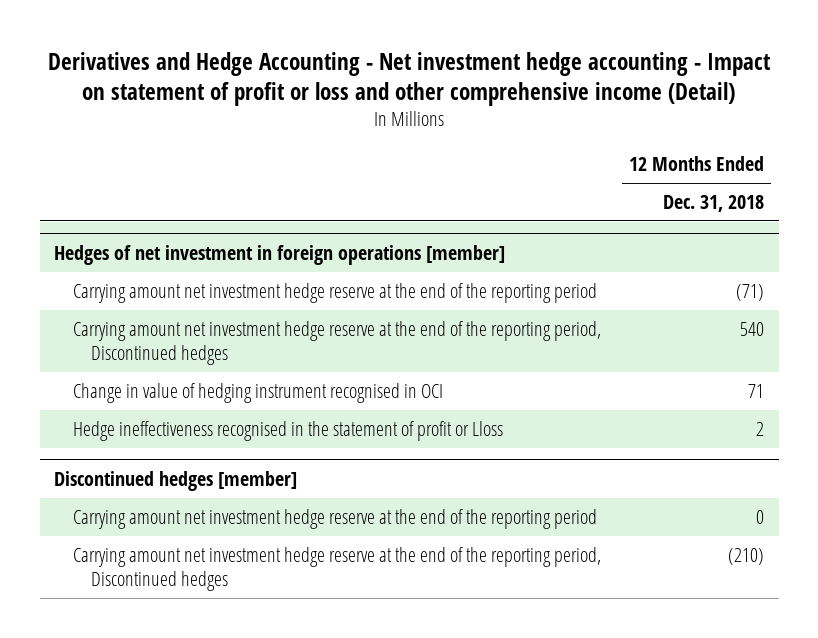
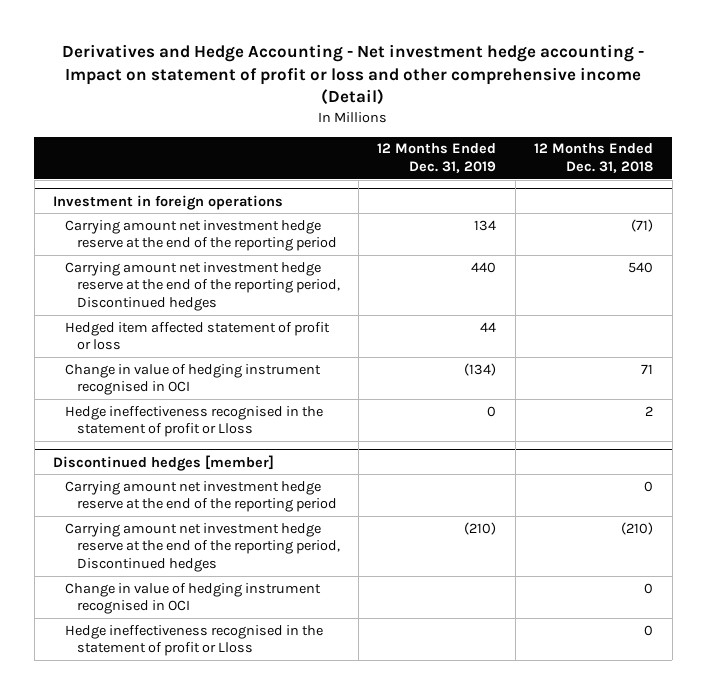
- | 12 Months Ended Dec. 31, 2018
+ | 12 Months Ended Dec. 31, 2019 | 12 Months Ended Dec. 31, 2018
- Hedges of net investment in foreign operations [member]
+ Investment in foreign operations
+ Hedged item affected statement of profit or loss | 44 |
@ Discontinued hedges [member]
+ Change in value of hedging instrument recognised in OCI | | 0
+ Hedge ineffectiveness recognised in the statement of profit or Lloss | | 0

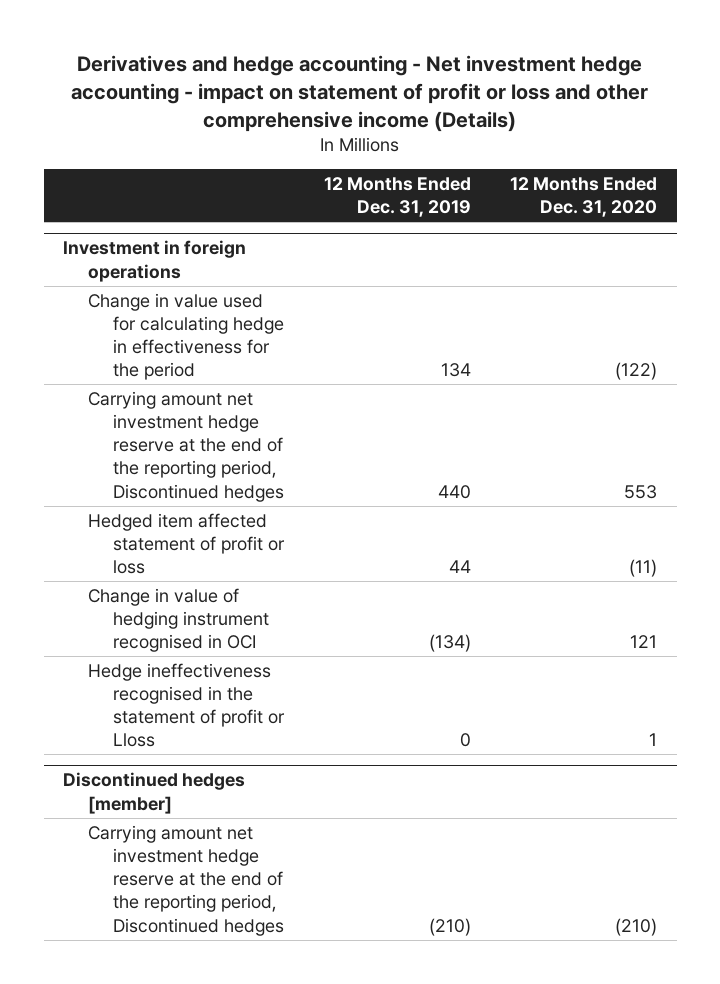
- Derivatives and Hedge Accounting - Net investment hedge accounting - Impact on statement of profit or loss and other comprehensive income (Detail)
+ Derivatives and hedge accounting - Net investment hedge accounting - impact on statement of profit or loss and other comprehensive income (Details)
- | 12 Months Ended Dec. 31, 2019 | 12 Months Ended Dec. 31, 2018
+ | 12 Months Ended Dec. 31, 2019 | 12 Months Ended Dec. 31, 2020
@ Investment in foreign operations
- Carrying amount net investment hedge reserve at the end of the reporting period | 134 | (71)
+ Change in value used for calculating hedge in effectiveness for the period | 134 | (122)
@ Discontinued hedges [member]
- Carrying amount net investment hedge reserve at the end of the reporting period | | 0
- Change in value of hedging instrument recognised in OCI | | 0
- Hedge ineffectiveness recognised in the statement of profit or Lloss | | 0

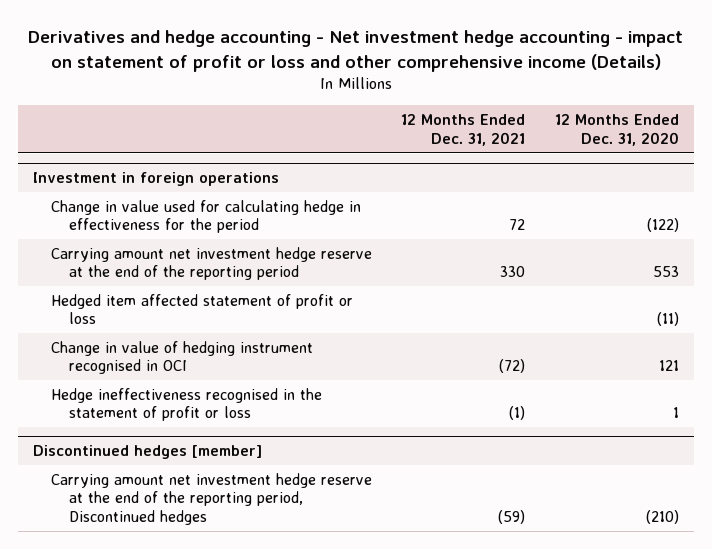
- | 12 Months Ended Dec. 31, 2019 | 12 Months Ended Dec. 31, 2020
+ | 12 Months Ended Dec. 31, 2021 | 12 Months Ended Dec. 31, 2020
@ Investment in foreign operations
- Carrying amount net investment hedge reserve at the end of the reporting period, Discontinued hedges | 440 | 553
+ Carrying amount net investment hedge reserve at the end of the reporting period | 330 | 553
- Hedge ineffectiveness recognised in the statement of profit or Lloss | 0 | 1
+ Hedge ineffectiveness recognised in the statement of profit or loss | (1) | 1

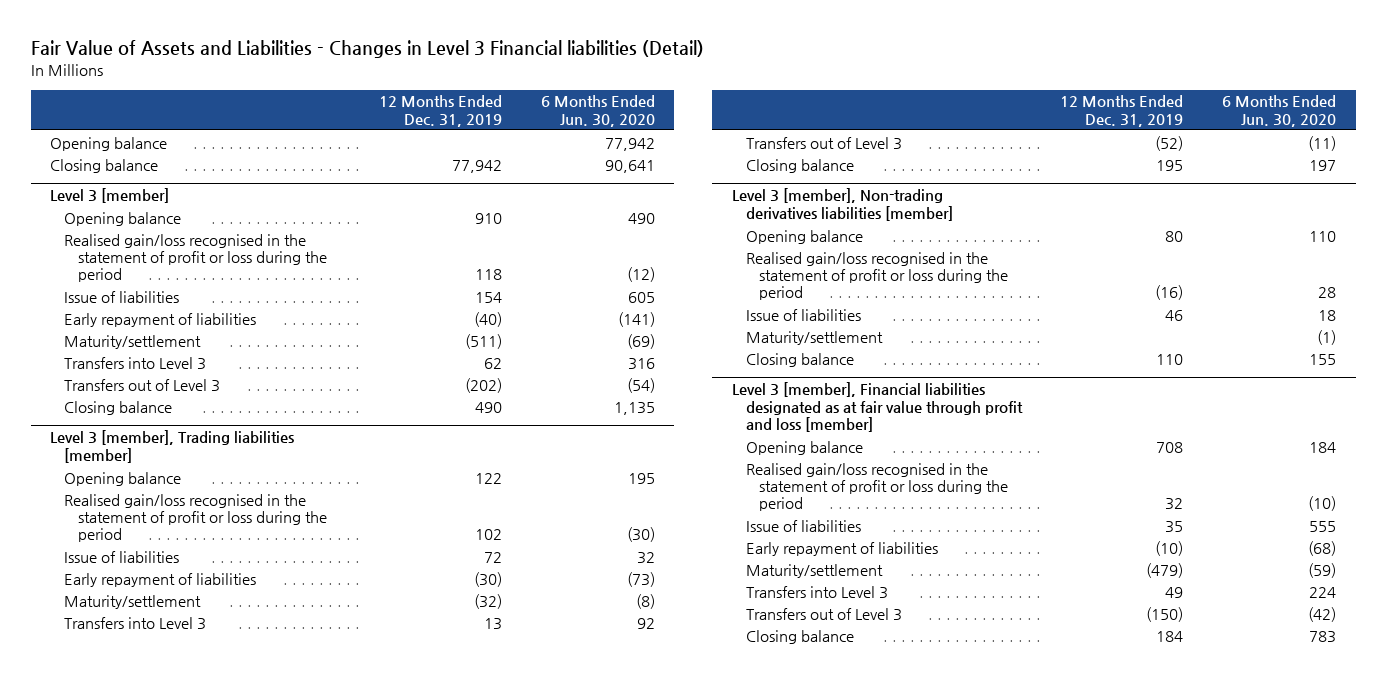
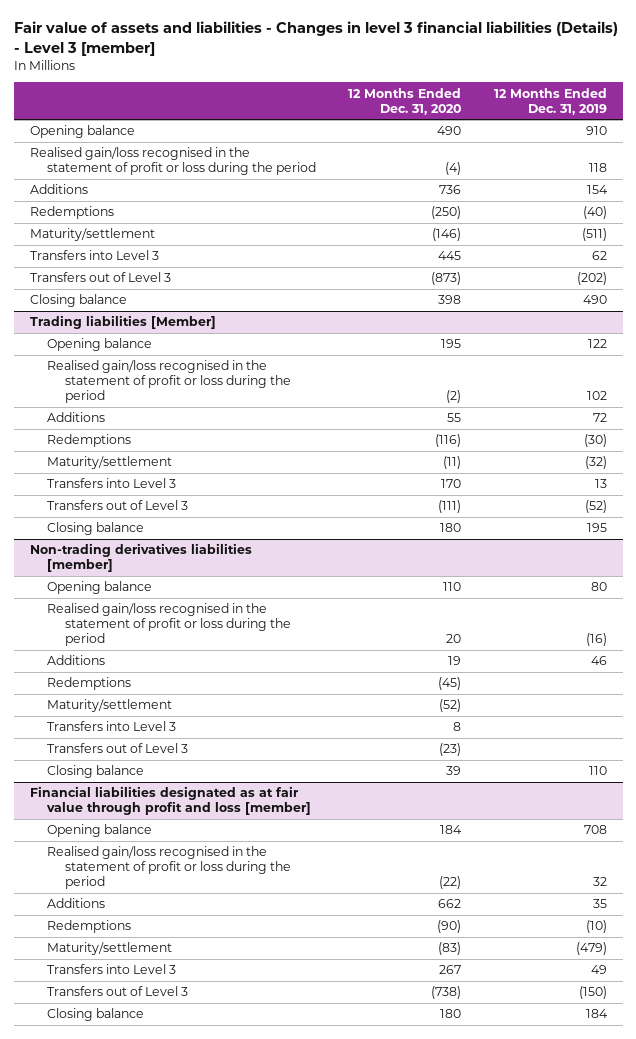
- Fair Value of Assets and Liabilities - Changes in Level 3 Financial liabilities (Detail)
+ Fair value of assets and liabilities - Changes in level 3 financial liabilities (Details) - Level 3 [member]
- | 12 Months Ended Dec. 31, 2019 | 6 Months Ended Jun. 30, 2020
+ | 12 Months Ended Dec. 31, 2020 | 12 Months Ended Dec. 31, 2019
- Opening balance | | 77,942
- Closing balance | 77,942 | 90,641
- Level 3 [member]
- Issue of liabilities | 154 | 605
- Early repayment of liabilities | (40) | (141)
+ Additions | 736 | 154
+ Redemptions | (250) | (40)
- Level 3 [member], Trading liabilities [member]
+ Trading liabilities [Member]
- Issue of liabilities | 72 | 32
- Early repayment of liabilities | (30) | (73)
+ Additions | 55 | 72
+ Redemptions | (116) | (30)
- Level 3 [member], Non-trading derivatives liabilities [member]
+ Non-trading derivatives liabilities [member]
- Issue of liabilities | 46 | 18
+ Additions | 19 | 46
+ Redemptions | (45) |
+ Transfers into Level 3 | 8 |
+ Transfers out of Level 3 | (23) |
- Level 3 [member], Financial liabilities designated as at fair value through profit and loss [member]
+ Financial liabilities designated as at fair value through profit and loss [member]
- Issue of liabilities | 35 | 555
- Early repayment of liabilities | (10) | (68)
+ Additions | 662 | 35
+ Redemptions | (90) | (10)

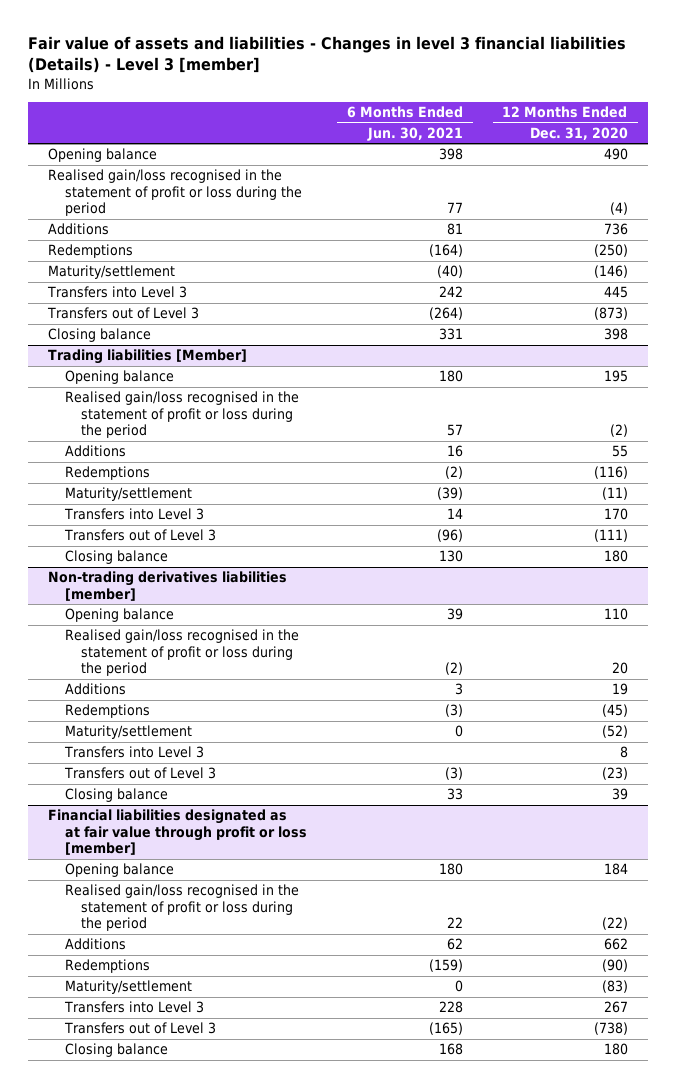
- | 12 Months Ended Dec. 31, 2020 | 12 Months Ended Dec. 31, 2019
+ | 6 Months Ended Jun. 30, 2021 | 12 Months Ended Dec. 31, 2020
- Financial liabilities designated as at fair value through profit and loss [member]
+ Financial liabilities designated as at fair value through profit or loss [member]

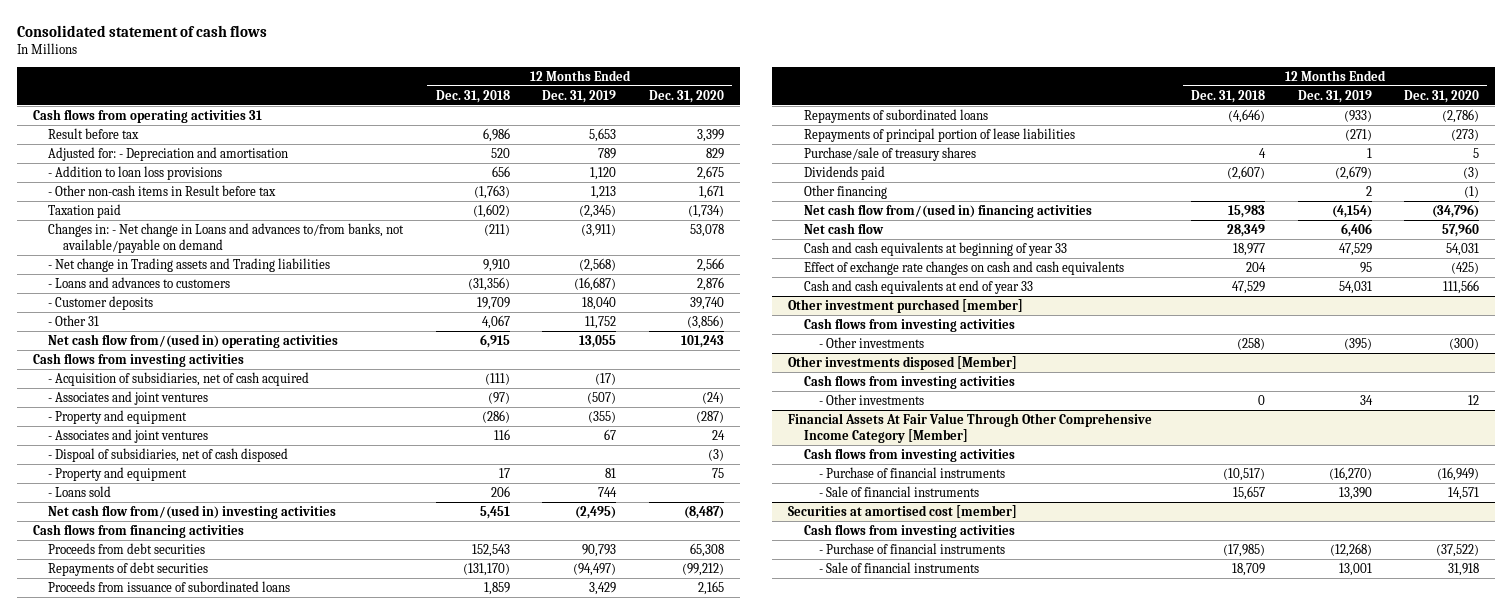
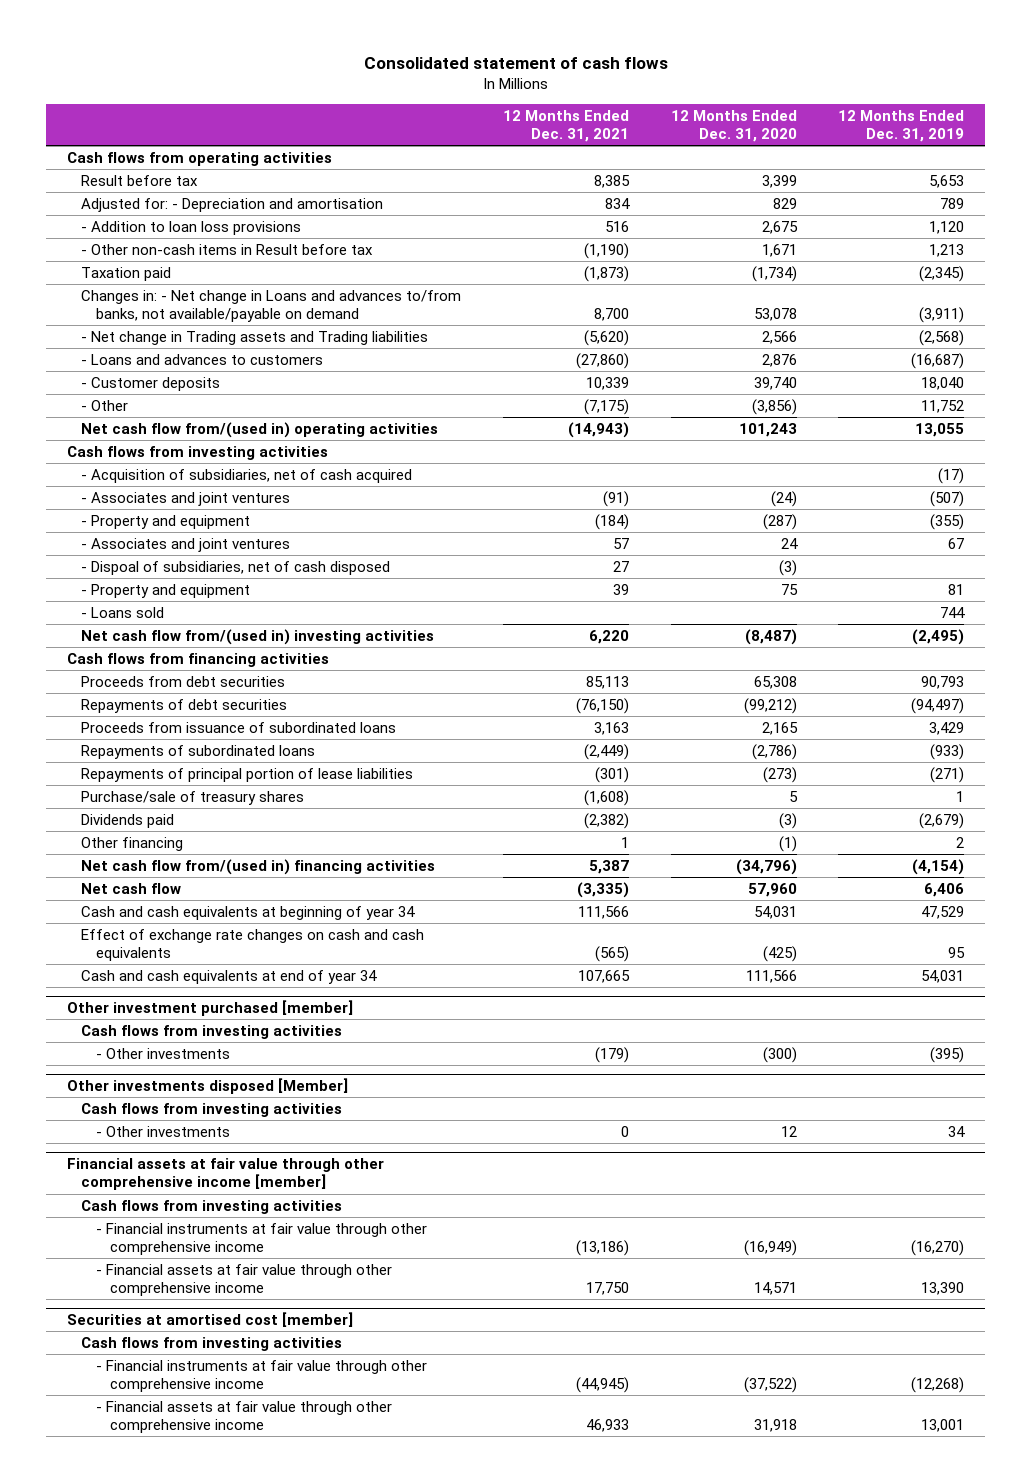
- | 12 Months Ended Dec. 31, 2018 | 12 Months Ended Dec. 31, 2019 | 12 Months Ended Dec. 31, 2020
+ | 12 Months Ended Dec. 31, 2021 | 12 Months Ended Dec. 31, 2020 | 12 Months Ended Dec. 31, 2019
- Cash flows from operating activities 31
+ Cash flows from operating activities
- - Other 31 | 4,067 | 11,752 | (3,856)
+ - Other | (7,175) | (3,856) | 11,752
- Cash and cash equivalents at beginning of year 33 | 18,977 | 47,529 | 54,031
+ Cash and cash equivalents at beginning of year 34 | 111,566 | 54,031 | 47,529
- Cash and cash equivalents at end of year 33 | 47,529 | 54,031 | 111,566
+ Cash and cash equivalents at end of year 34 | 107,665 | 111,566 | 54,031
- Financial Assets At Fair Value Through Other Comprehensive Income Category [Member]
+ Financial assets at fair value through other comprehensive income [member]
- - Purchase of financial instruments | (10,517) | (16,270) | (16,949)
- - Sale of financial instruments | 15,657 | 13,390 | 14,571
+ - Financial instruments at fair value through other comprehensive income | (13,186) | (16,949) | (16,270)
+ - Financial assets at fair value through other comprehensive income | 17,750 | 14,571 | 13,390
@ Securities at amortised cost [member]
- - Purchase of financial instruments | (17,985) | (12,268) | (37,522)
- - Sale of financial instruments | 18,709 | 13,001 | 31,918
+ - Financial instruments at fair value through other comprehensive income | (44,945) | (37,522) | (12,268)
+ - Financial assets at fair value through other comprehensive income | 46,933 | 31,918 | 13,001

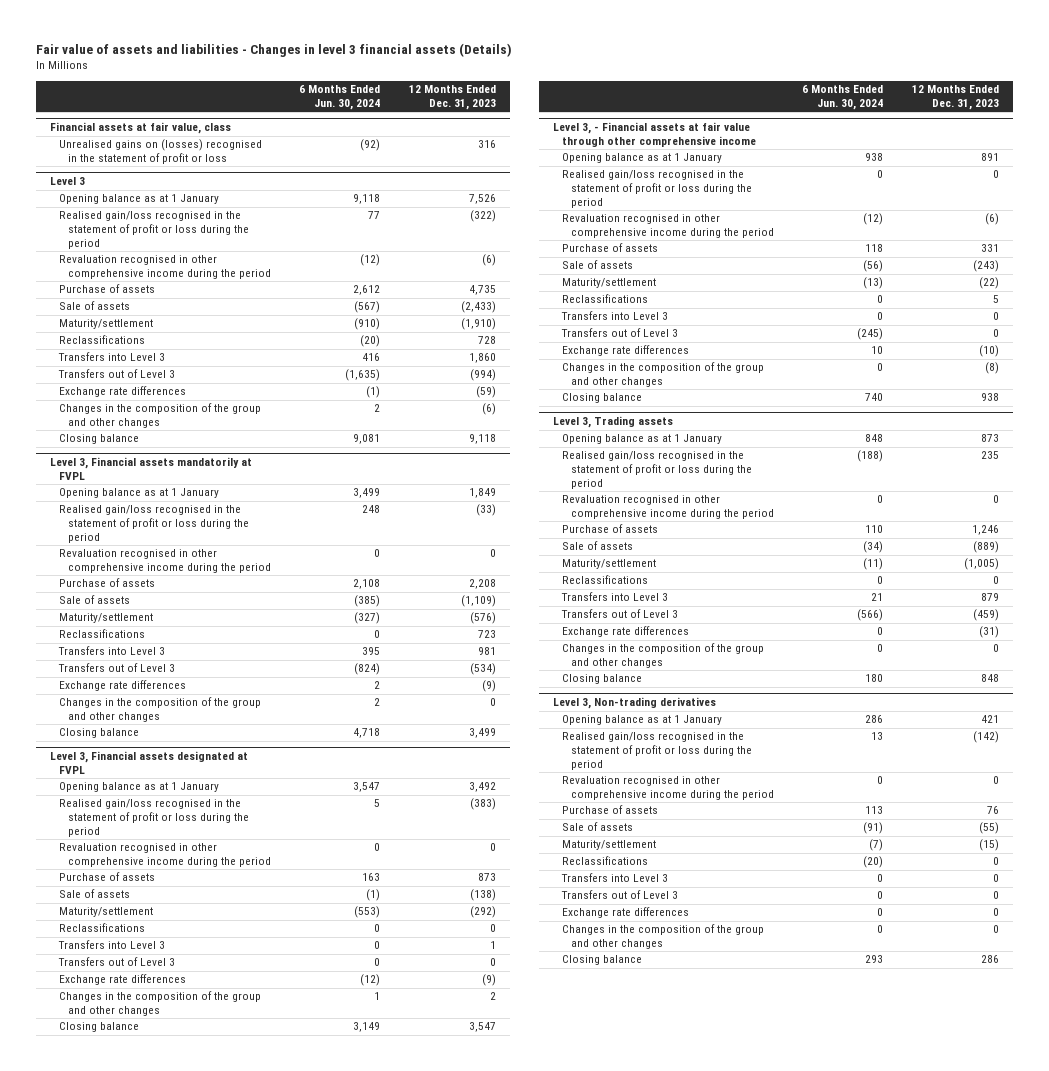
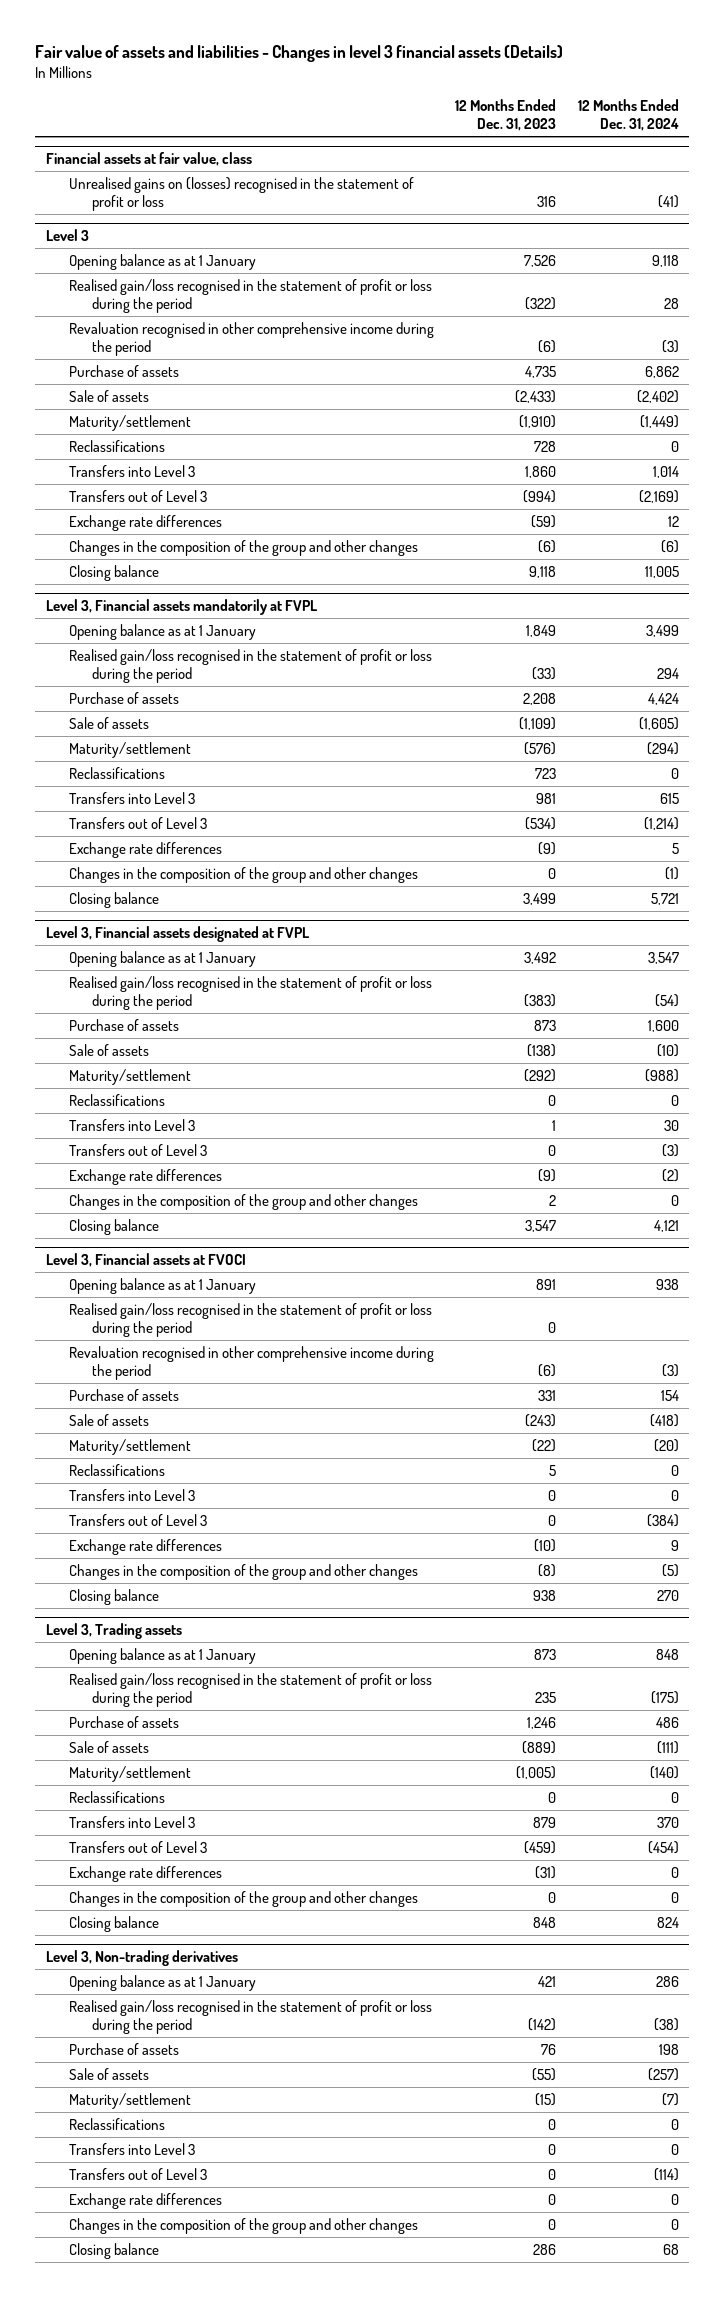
- | 6 Months Ended Jun. 30, 2024 | 12 Months Ended Dec. 31, 2023
+ | 12 Months Ended Dec. 31, 2023 | 12 Months Ended Dec. 31, 2024
@ Level 3, Financial assets mandatorily at FVPL
- Revaluation recognised in other comprehensive income during the period | 0 | 0
@ Level 3, Financial assets designated at FVPL
- Revaluation recognised in other comprehensive income during the period | 0 | 0
- Level 3, - Financial assets at fair value through other comprehensive income
+ Level 3, Financial assets at FVOCI
@ Level 3, Trading assets
- Revaluation recognised in other comprehensive income during the period | 0 | 0
@ Level 3, Non-trading derivatives
- Revaluation recognised in other comprehensive income during the period | 0 | 0

